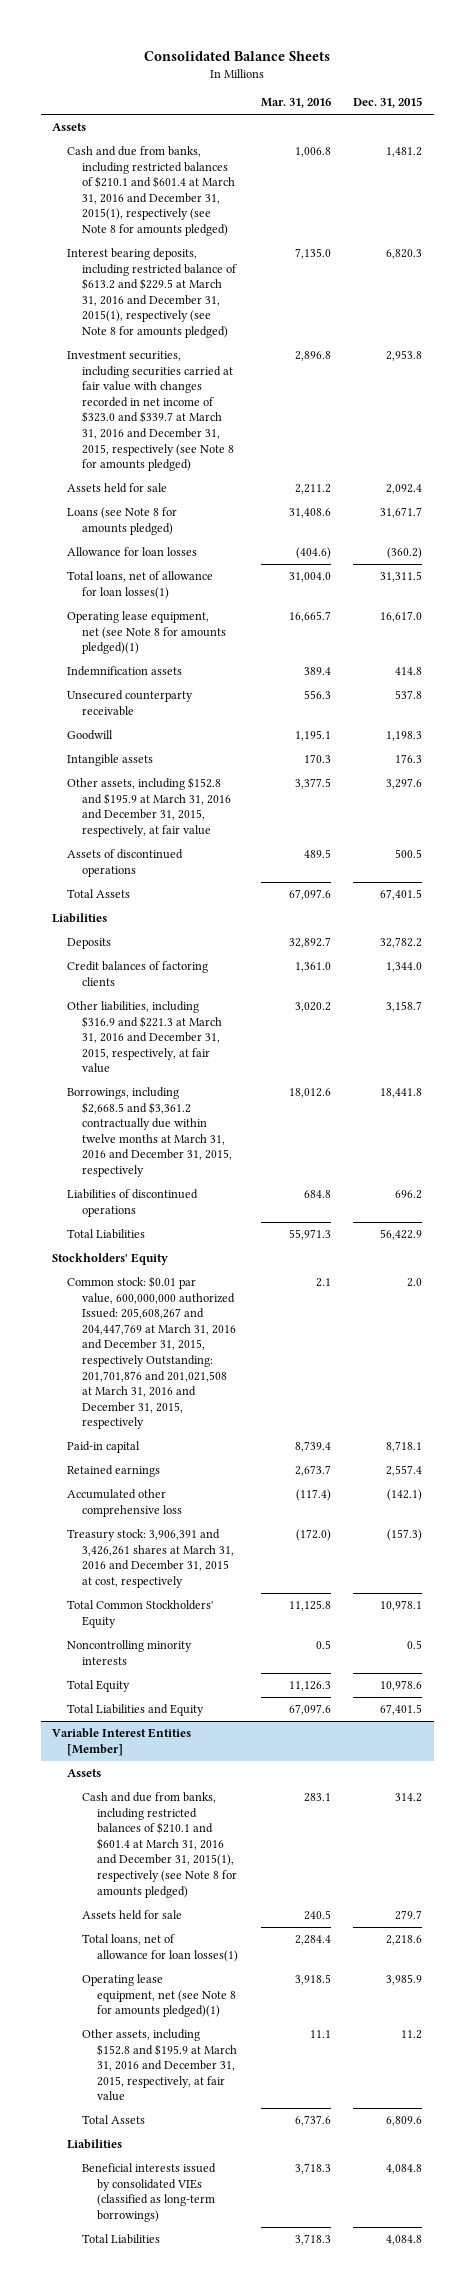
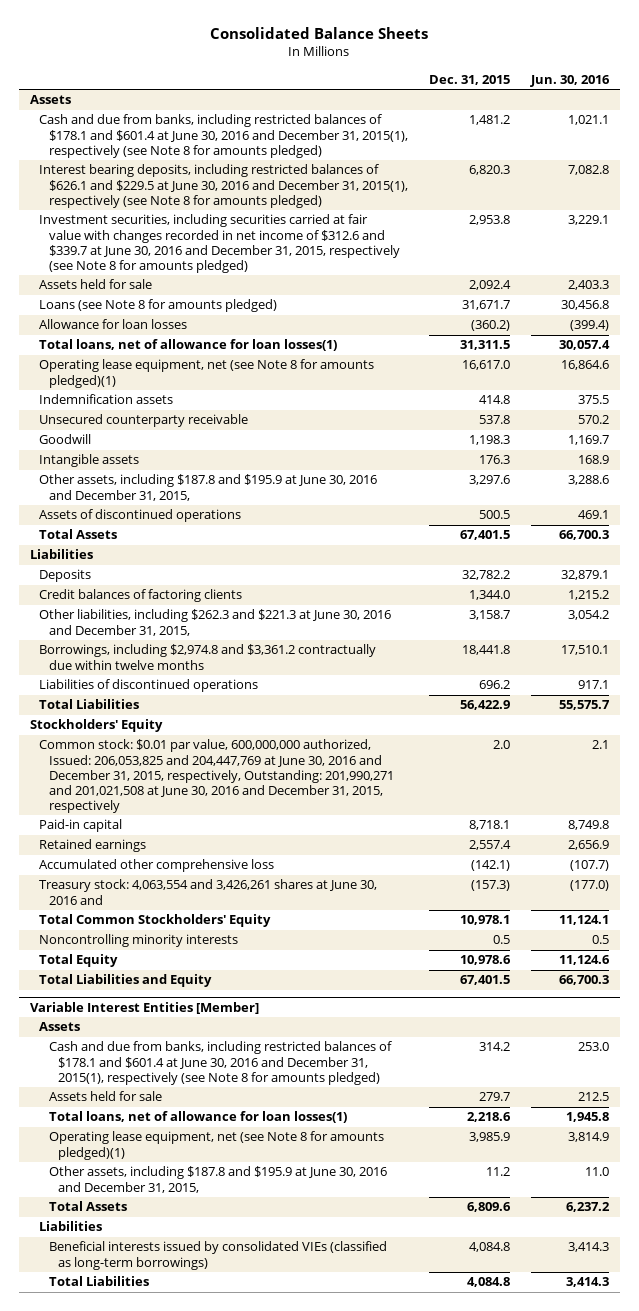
- | Mar. 31, 2016 | Dec. 31, 2015
+ | Dec. 31, 2015 | Jun. 30, 2016
- Cash and due from banks, including restricted balances of $210.1 and $601.4 at March 31, 2016 and December 31, 2015(1), respectively (see Note 8 for amounts pledged) | 1,006.8 | 1,481.2
- Interest bearing deposits, including restricted balance of $613.2 and $229.5 at March 31, 2016 and December 31, 2015(1), respectively (see Note 8 for amounts pledged) | 7,135.0 | 6,820.3
- Investment securities, including securities carried at fair value with changes recorded in net income of $323.0 and $339.7 at March 31, 2016 and December 31, 2015, respectively (see Note 8 for amounts pledged) | 2,896.8 | 2,953.8
+ Cash and due from banks, including restricted balances of $178.1 and $601.4 at June 30, 2016 and December 31, 2015(1), respectively (see Note 8 for amounts pledged) | 1,481.2 | 1,021.1
+ Interest bearing deposits, including restricted balances of $626.1 and $229.5 at June 30, 2016 and December 31, 2015(1), respectively (see Note 8 for amounts pledged) | 6,820.3 | 7,082.8
+ Investment securities, including securities carried at fair value with changes recorded in net income of $312.6 and $339.7 at June 30, 2016 and December 31, 2015, respectively (see Note 8 for amounts pledged) | 2,953.8 | 3,229.1
- Other assets, including $152.8 and $195.9 at March 31, 2016 and December 31, 2015, respectively, at fair value | 3,377.5 | 3,297.6
+ Other assets, including $187.8 and $195.9 at June 30, 2016 and December 31, 2015, | 3,297.6 | 3,288.6
- Other liabilities, including $316.9 and $221.3 at March 31, 2016 and December 31, 2015, respectively, at fair value | 3,020.2 | 3,158.7
- Borrowings, including $2,668.5 and $3,361.2 contractually due within twelve months at March 31, 2016 and December 31, 2015, respectively | 18,012.6 | 18,441.8
+ Other liabilities, including $262.3 and $221.3 at June 30, 2016 and December 31, 2015, | 3,158.7 | 3,054.2
+ Borrowings, including $2,974.8 and $3,361.2 contractually due within twelve months | 18,441.8 | 17,510.1
- Common stock: $0.01 par value, 600,000,000 authorized Issued: 205,608,267 and 204,447,769 at March 31, 2016 and December 31, 2015, respectively Outstanding: 201,701,876 and 201,021,508 at March 31, 2016 and December 31, 2015, respectively | 2.1 | 2.0
+ Common stock: $0.01 par value, 600,000,000 authorized, Issued: 206,053,825 and 204,447,769 at June 30, 2016 and December 31, 2015, respectively, Outstanding: 201,990,271 and 201,021,508 at June 30, 2016 and December 31, 2015, respectively | 2.0 | 2.1
- Treasury stock: 3,906,391 and 3,426,261 shares at March 31, 2016 and December 31, 2015 at cost, respectively | (172.0) | (157.3)
+ Treasury stock: 4,063,554 and 3,426,261 shares at June 30, 2016 and | (157.3) | (177.0)
@ Variable Interest Entities [Member]
- Cash and due from banks, including restricted balances of $210.1 and $601.4 at March 31, 2016 and December 31, 2015(1), respectively (see Note 8 for amounts pledged) | 283.1 | 314.2
+ Cash and due from banks, including restricted balances of $178.1 and $601.4 at June 30, 2016 and December 31, 2015(1), respectively (see Note 8 for amounts pledged) | 314.2 | 253.0
- Other assets, including $152.8 and $195.9 at March 31, 2016 and December 31, 2015, respectively, at fair value | 11.1 | 11.2
+ Other assets, including $187.8 and $195.9 at June 30, 2016 and December 31, 2015, | 11.2 | 11.0

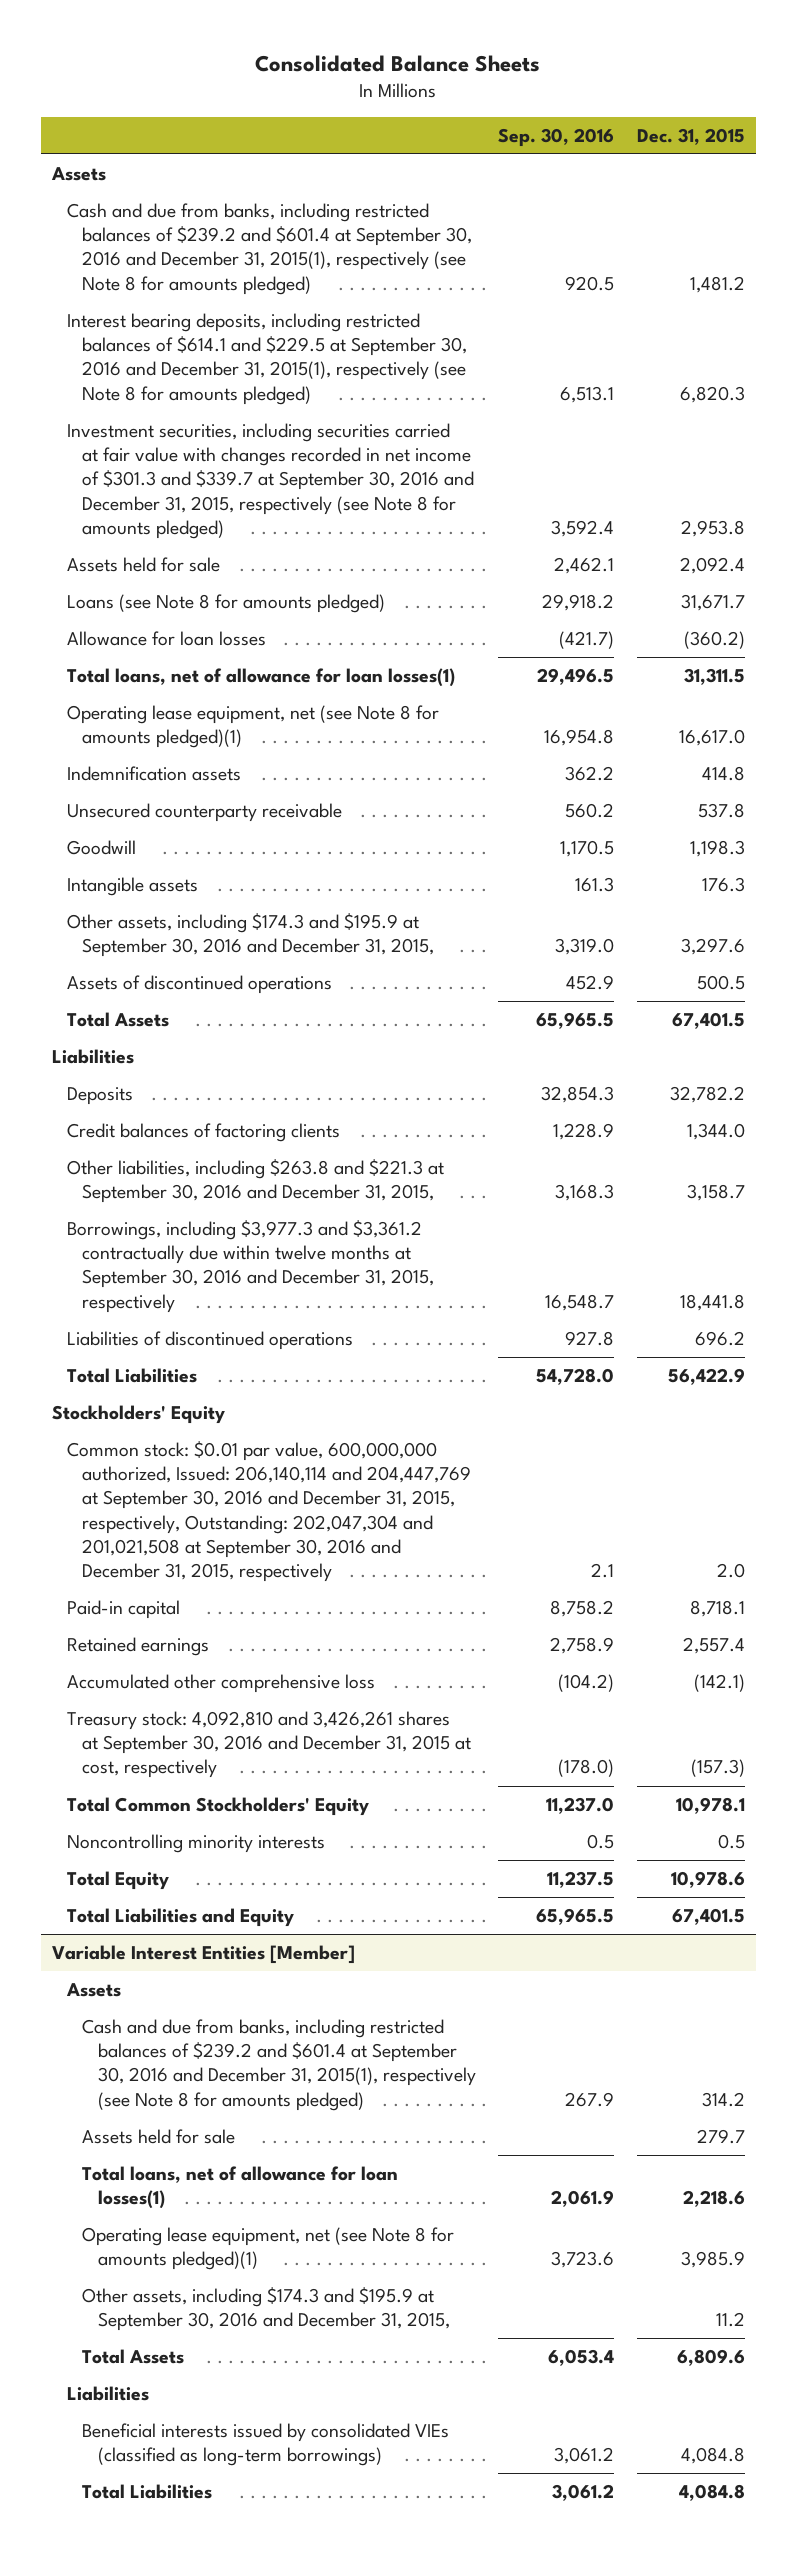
- | Dec. 31, 2015 | Jun. 30, 2016
+ | Sep. 30, 2016 | Dec. 31, 2015
- Cash and due from banks, including restricted balances of $178.1 and $601.4 at June 30, 2016 and December 31, 2015(1), respectively (see Note 8 for amounts pledged) | 1,481.2 | 1,021.1
- Interest bearing deposits, including restricted balances of $626.1 and $229.5 at June 30, 2016 and December 31, 2015(1), respectively (see Note 8 for amounts pledged) | 6,820.3 | 7,082.8
- Investment securities, including securities carried at fair value with changes recorded in net income of $312.6 and $339.7 at June 30, 2016 and December 31, 2015, respectively (see Note 8 for amounts pledged) | 2,953.8 | 3,229.1
+ Cash and due from banks, including restricted balances of $239.2 and $601.4 at September 30, 2016 and December 31, 2015(1), respectively (see Note 8 for amounts pledged) | 920.5 | 1,481.2
+ Interest bearing deposits, including restricted balances of $614.1 and $229.5 at September 30, 2016 and December 31, 2015(1), respectively (see Note 8 for amounts pledged) | 6,513.1 | 6,820.3
+ Investment securities, including securities carried at fair value with changes recorded in net income of $301.3 and $339.7 at September 30, 2016 and December 31, 2015, respectively (see Note 8 for amounts pledged) | 3,592.4 | 2,953.8
- Other assets, including $187.8 and $195.9 at June 30, 2016 and December 31, 2015, | 3,297.6 | 3,288.6
+ Other assets, including $174.3 and $195.9 at September 30, 2016 and December 31, 2015, | 3,319.0 | 3,297.6
- Other liabilities, including $262.3 and $221.3 at June 30, 2016 and December 31, 2015, | 3,158.7 | 3,054.2
- Borrowings, including $2,974.8 and $3,361.2 contractually due within twelve months | 18,441.8 | 17,510.1
+ Other liabilities, including $263.8 and $221.3 at September 30, 2016 and December 31, 2015, | 3,168.3 | 3,158.7
+ Borrowings, including $3,977.3 and $3,361.2 contractually due within twelve months at September 30, 2016 and December 31, 2015, respectively | 16,548.7 | 18,441.8
- Common stock: $0.01 par value, 600,000,000 authorized, Issued: 206,053,825 and 204,447,769 at June 30, 2016 and December 31, 2015, respectively, Outstanding: 201,990,271 and 201,021,508 at June 30, 2016 and December 31, 2015, respectively | 2.0 | 2.1
+ Common stock: $0.01 par value, 600,000,000 authorized, Issued: 206,140,114 and 204,447,769 at September 30, 2016 and December 31, 2015, respectively, Outstanding: 202,047,304 and 201,021,508 at September 30, 2016 and December 31, 2015, respectively | 2.1 | 2.0
- Treasury stock: 4,063,554 and 3,426,261 shares at June 30, 2016 and | (157.3) | (177.0)
+ Treasury stock: 4,092,810 and 3,426,261 shares at September 30, 2016 and December 31, 2015 at cost, respectively | (178.0) | (157.3)
@ Variable Interest Entities [Member]
- Cash and due from banks, including restricted balances of $178.1 and $601.4 at June 30, 2016 and December 31, 2015(1), respectively (see Note 8 for amounts pledged) | 314.2 | 253.0
+ Cash and due from banks, including restricted balances of $239.2 and $601.4 at September 30, 2016 and December 31, 2015(1), respectively (see Note 8 for amounts pledged) | 267.9 | 314.2
- Other assets, including $187.8 and $195.9 at June 30, 2016 and December 31, 2015, | 11.2 | 11.0
+ Other assets, including $174.3 and $195.9 at September 30, 2016 and December 31, 2015, | | 11.2

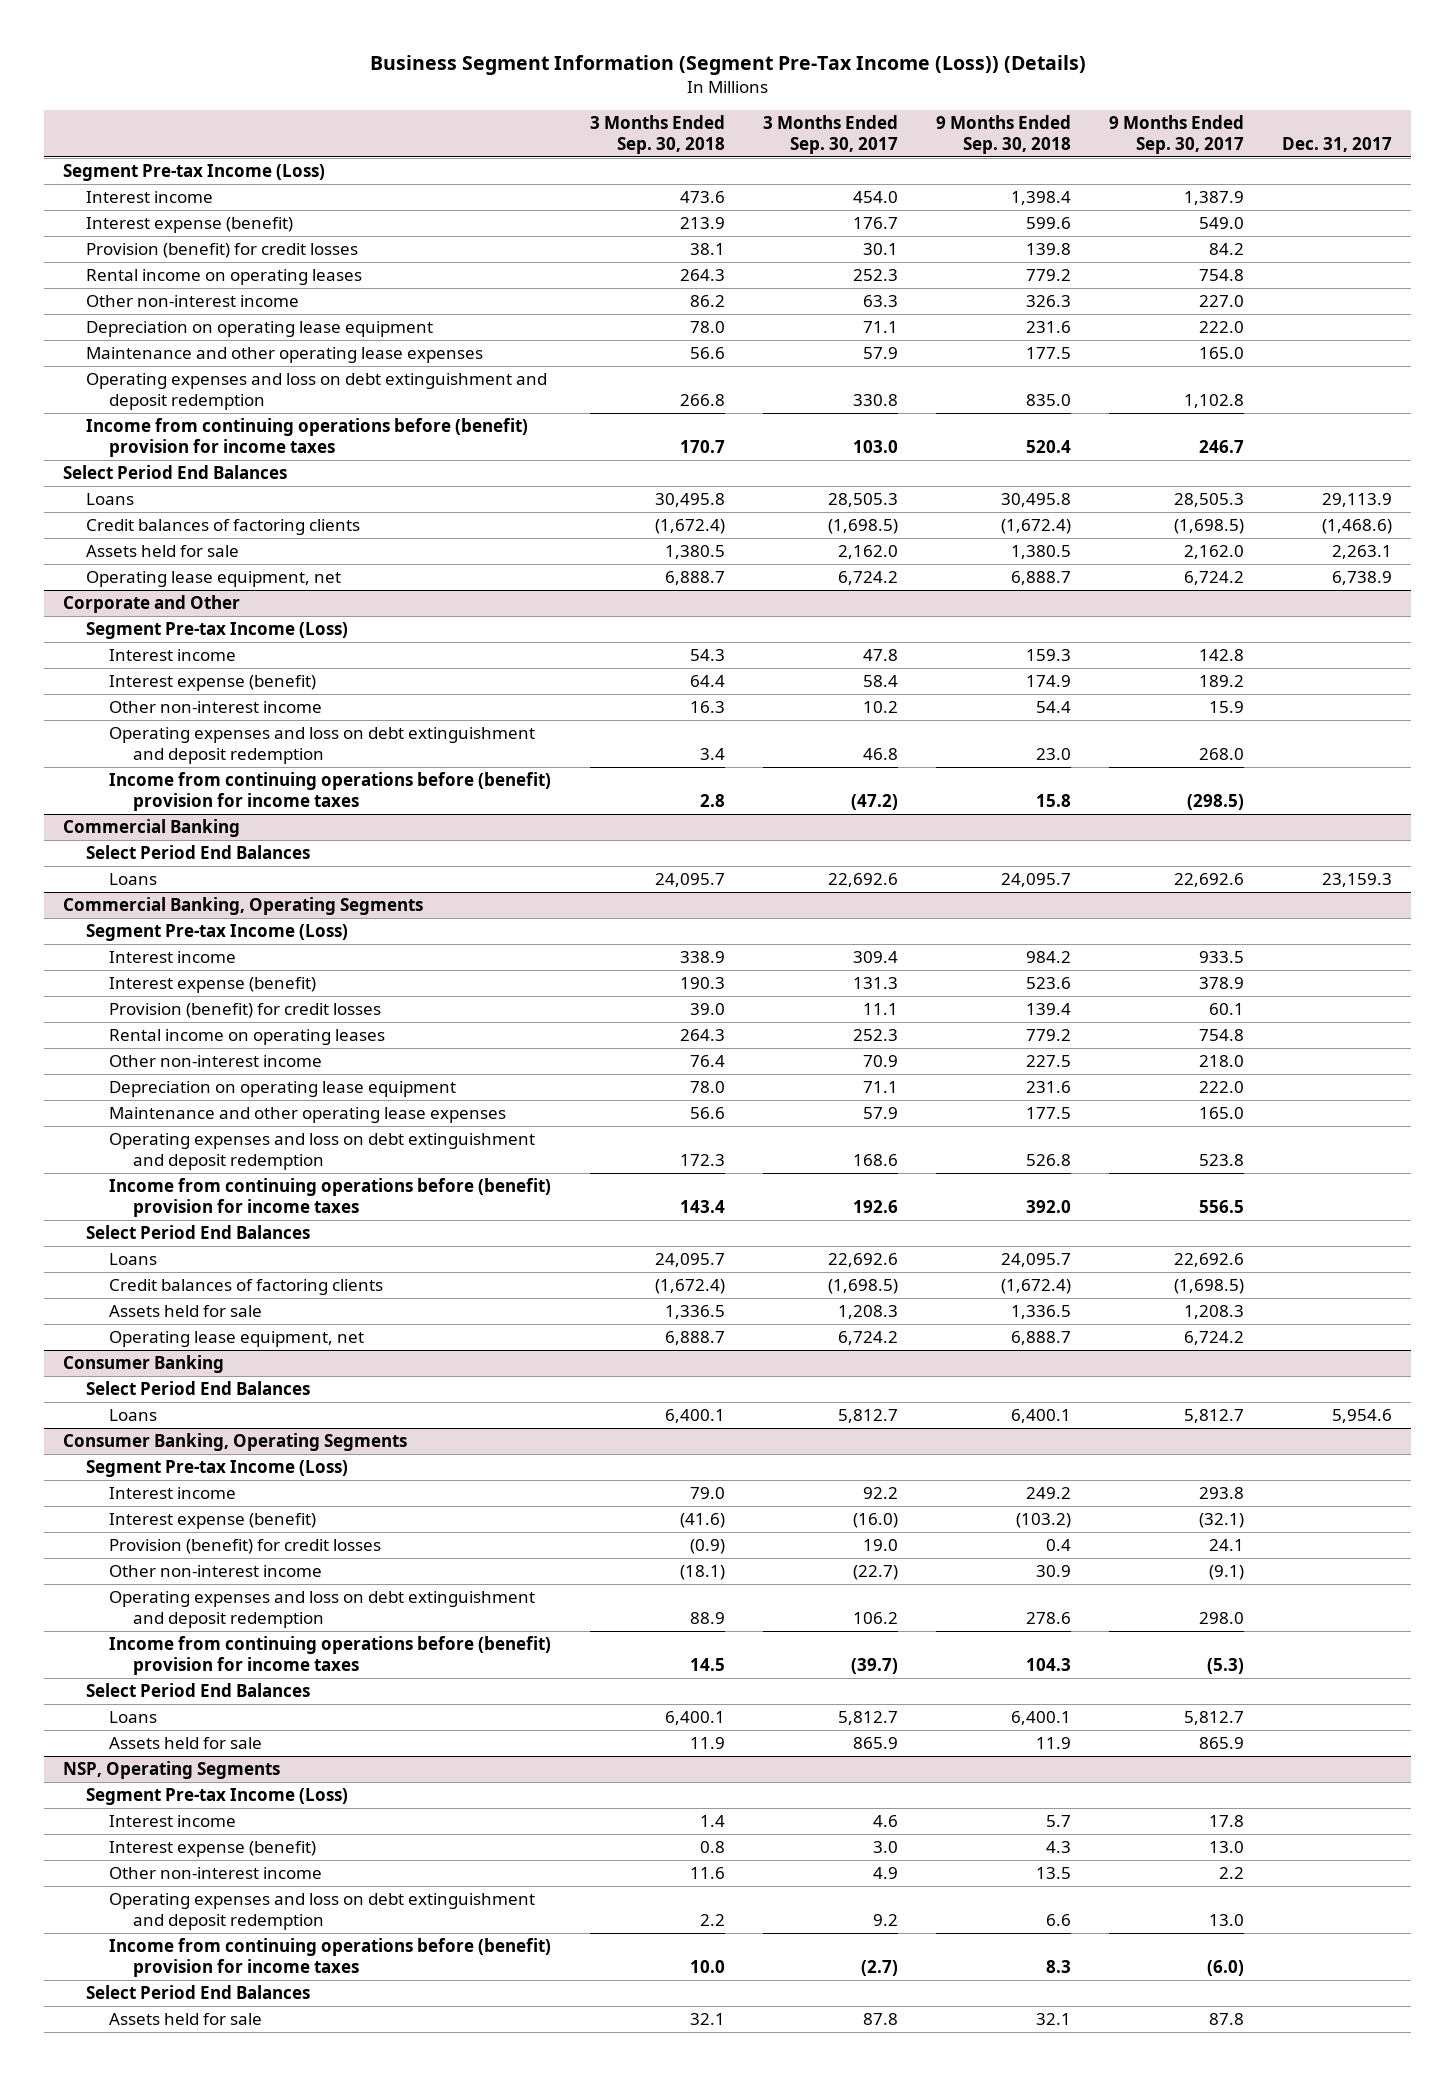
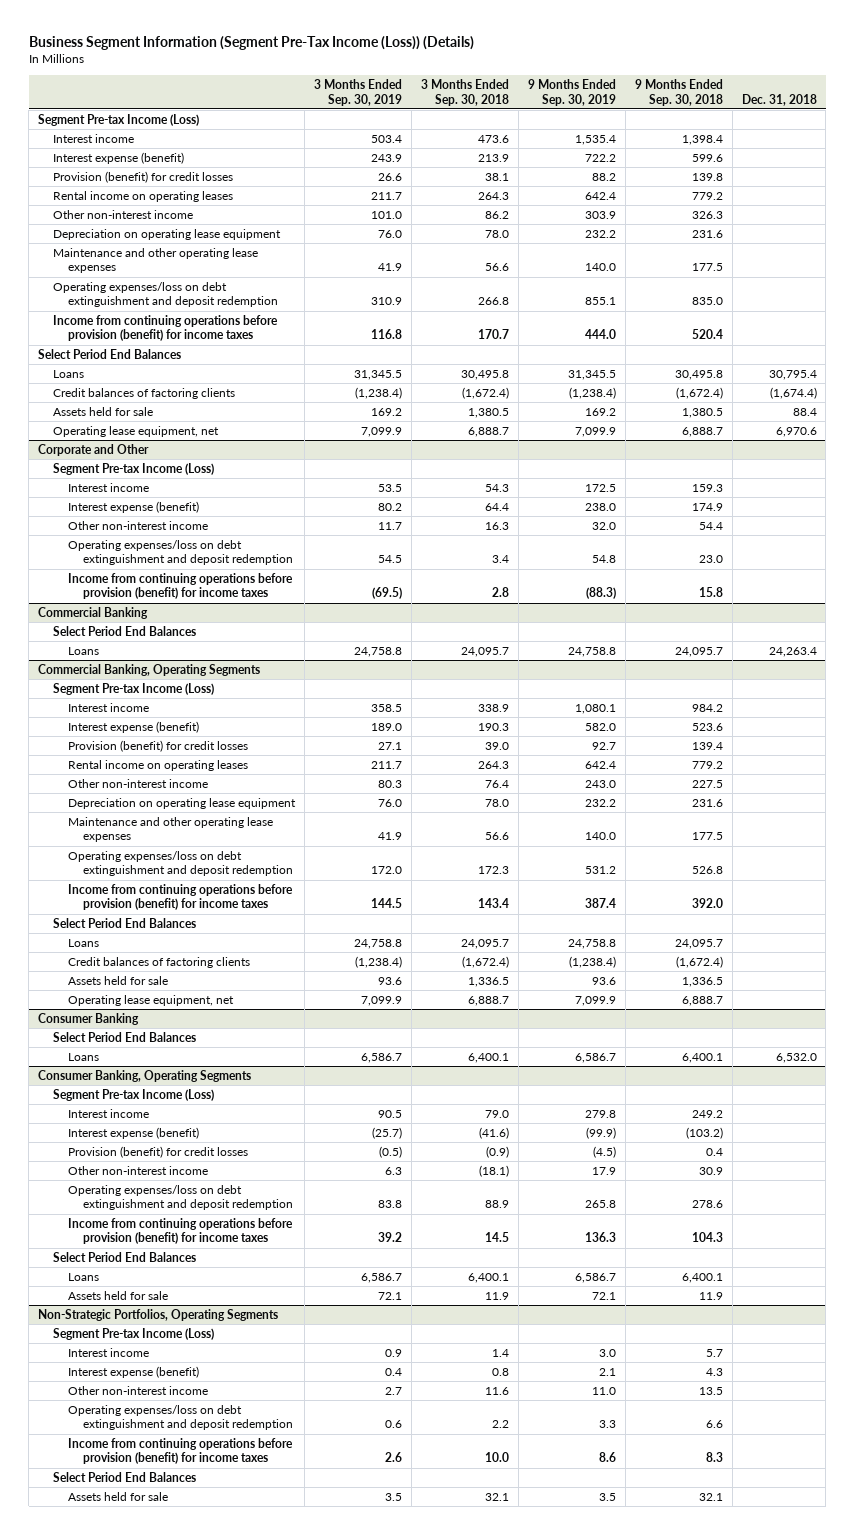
- | 3 Months Ended Sep. 30, 2018 | 3 Months Ended Sep. 30, 2017 | 9 Months Ended Sep. 30, 2018 | 9 Months Ended Sep. 30, 2017 | Dec. 31, 2017
+ | 3 Months Ended Sep. 30, 2019 | 3 Months Ended Sep. 30, 2018 | 9 Months Ended Sep. 30, 2019 | 9 Months Ended Sep. 30, 2018 | Dec. 31, 2018
- Operating expenses and loss on debt extinguishment and deposit redemption | 266.8 | 330.8 | 835.0 | 1,102.8 |
- Income from continuing operations before (benefit) provision for income taxes | 170.7 | 103.0 | 520.4 | 246.7 |
+ Operating expenses/loss on debt extinguishment and deposit redemption | 310.9 | 266.8 | 855.1 | 835.0 |
+ Income from continuing operations before provision (benefit) for income taxes | 116.8 | 170.7 | 444.0 | 520.4 |
@ Corporate and Other
- Operating expenses and loss on debt extinguishment and deposit redemption | 3.4 | 46.8 | 23.0 | 268.0 |
- Income from continuing operations before (benefit) provision for income taxes | 2.8 | (47.2) | 15.8 | (298.5) |
+ Operating expenses/loss on debt extinguishment and deposit redemption | 54.5 | 3.4 | 54.8 | 23.0 |
+ Income from continuing operations before provision (benefit) for income taxes | (69.5) | 2.8 | (88.3) | 15.8 |
@ Commercial Banking, Operating Segments
- Operating expenses and loss on debt extinguishment and deposit redemption | 172.3 | 168.6 | 526.8 | 523.8 |
- Income from continuing operations before (benefit) provision for income taxes | 143.4 | 192.6 | 392.0 | 556.5 |
+ Operating expenses/loss on debt extinguishment and deposit redemption | 172.0 | 172.3 | 531.2 | 526.8 |
+ Income from continuing operations before provision (benefit) for income taxes | 144.5 | 143.4 | 387.4 | 392.0 |
@ Consumer Banking, Operating Segments
- Operating expenses and loss on debt extinguishment and deposit redemption | 88.9 | 106.2 | 278.6 | 298.0 |
- Income from continuing operations before (benefit) provision for income taxes | 14.5 | (39.7) | 104.3 | (5.3) |
+ Operating expenses/loss on debt extinguishment and deposit redemption | 83.8 | 88.9 | 265.8 | 278.6 |
+ Income from continuing operations before provision (benefit) for income taxes | 39.2 | 14.5 | 136.3 | 104.3 |
- NSP, Operating Segments
+ Non-Strategic Portfolios, Operating Segments
- Operating expenses and loss on debt extinguishment and deposit redemption | 2.2 | 9.2 | 6.6 | 13.0 |
- Income from continuing operations before (benefit) provision for income taxes | 10.0 | (2.7) | 8.3 | (6.0) |
+ Operating expenses/loss on debt extinguishment and deposit redemption | 0.6 | 2.2 | 3.3 | 6.6 |
+ Income from continuing operations before provision (benefit) for income taxes | 2.6 | 10.0 | 8.6 | 8.3 |

